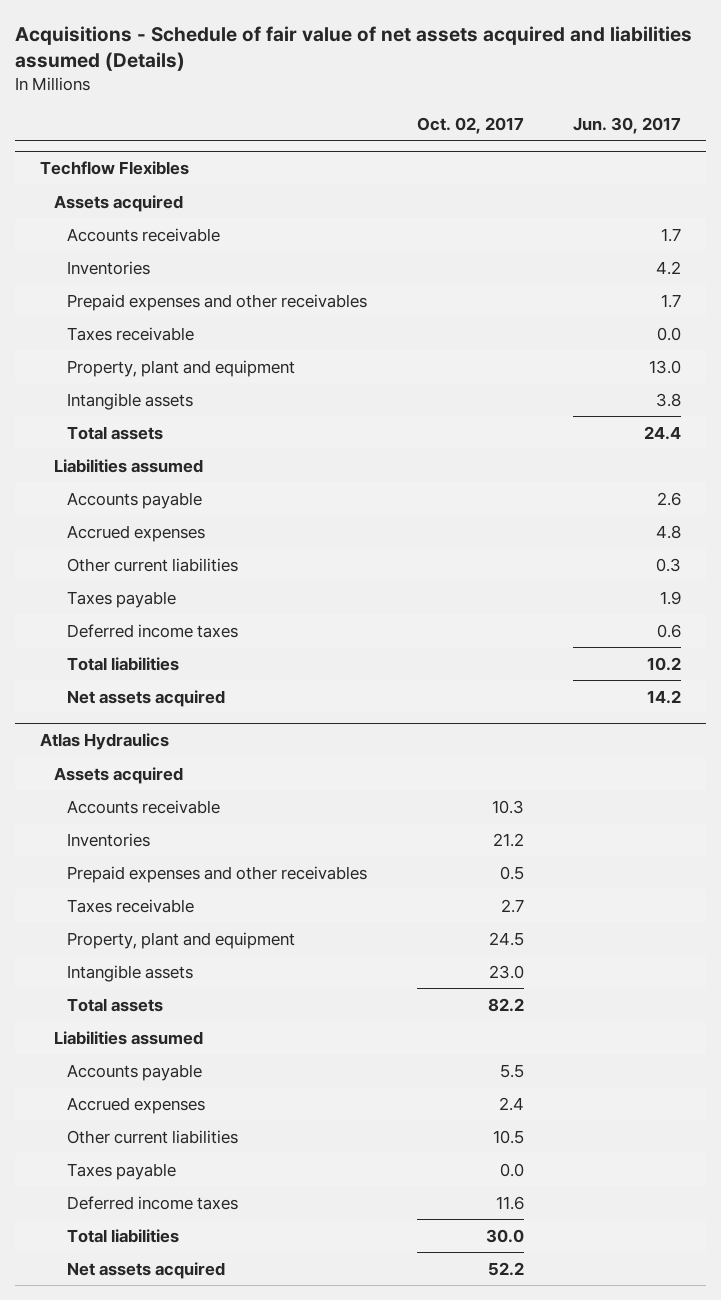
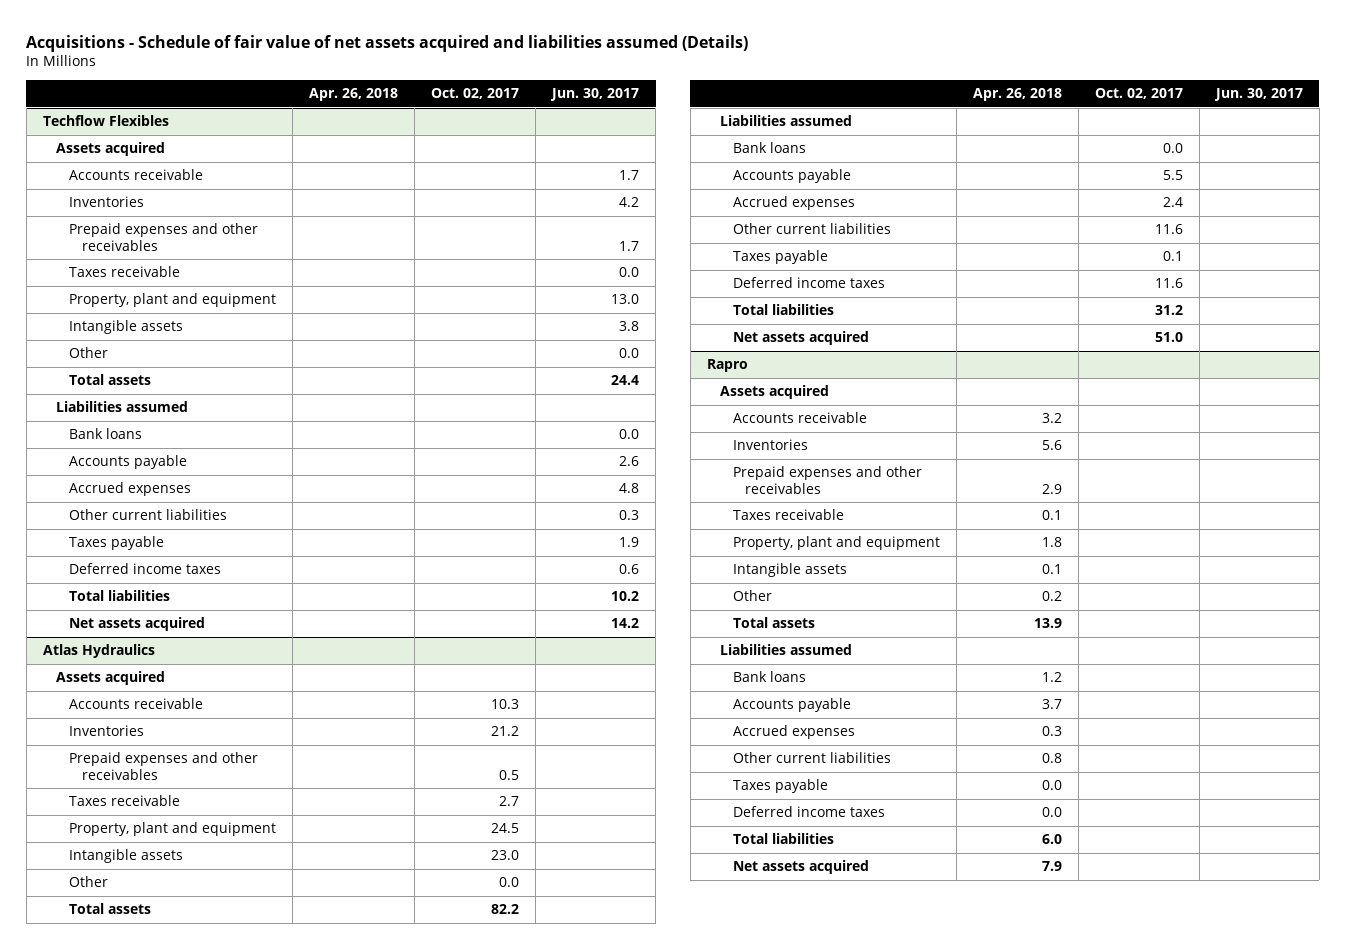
- | Oct. 02, 2017 | Jun. 30, 2017
+ | Apr. 26, 2018 | Oct. 02, 2017 | Jun. 30, 2017
@ Techflow Flexibles
+ Other | | | 0.0
+ Bank loans | | | 0.0
@ Atlas Hydraulics
+ Other | | 0.0 |
+ Bank loans | | 0.0 |
- Other current liabilities | 10.5 |
- Taxes payable | 0.0 |
+ Other current liabilities | | 11.6 |
+ Taxes payable | | 0.1 |
- Total liabilities | 30.0 |
- Net assets acquired | 52.2 |
+ Total liabilities | | 31.2 |
+ Net assets acquired | | 51.0 |
+ Rapro
+ Assets acquired
+ Accounts receivable | 3.2 | |
+ Inventories | 5.6 | |
+ Prepaid expenses and other receivables | 2.9 | |
+ Taxes receivable | 0.1 | |
+ Property, plant and equipment | 1.8 | |
+ Intangible assets | 0.1 | |
+ Other | 0.2 | |
+ Total assets | 13.9 | |
+ Liabilities assumed
+ Bank loans | 1.2 | |
+ Accounts payable | 3.7 | |
+ Accrued expenses | 0.3 | |
+ Other current liabilities | 0.8 | |
+ Taxes payable | 0.0 | |
+ Deferred income taxes | 0.0 | |
+ Total liabilities | 6.0 | |
+ Net assets acquired | 7.9 | |

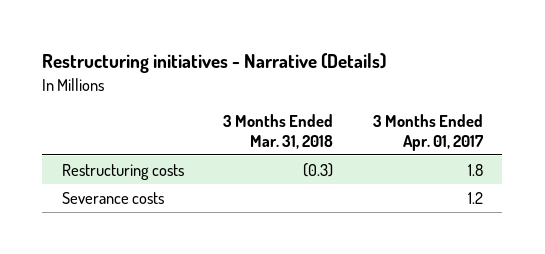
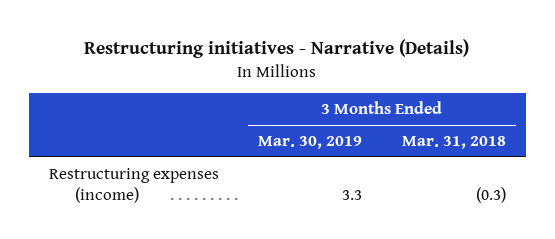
- | 3 Months Ended Mar. 31, 2018 | 3 Months Ended Apr. 01, 2017
+ | 3 Months Ended Mar. 30, 2019 | 3 Months Ended Mar. 31, 2018
- Restructuring costs | (0.3) | 1.8
- Severance costs | | 1.2
+ Restructuring expenses (income) | 3.3 | (0.3)

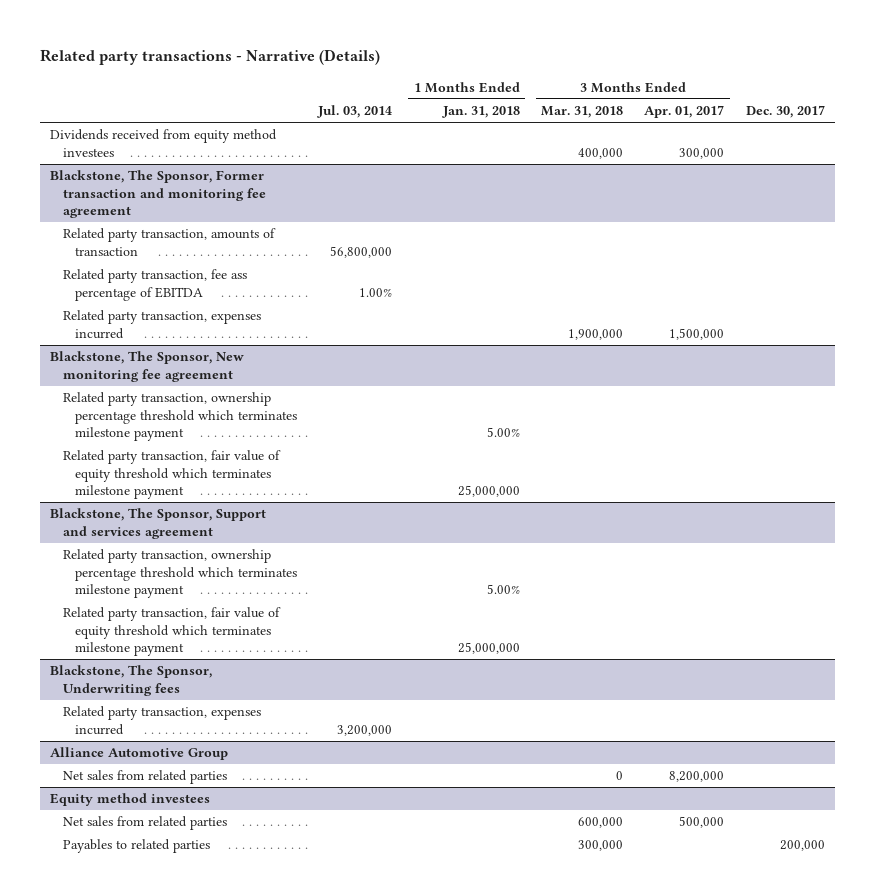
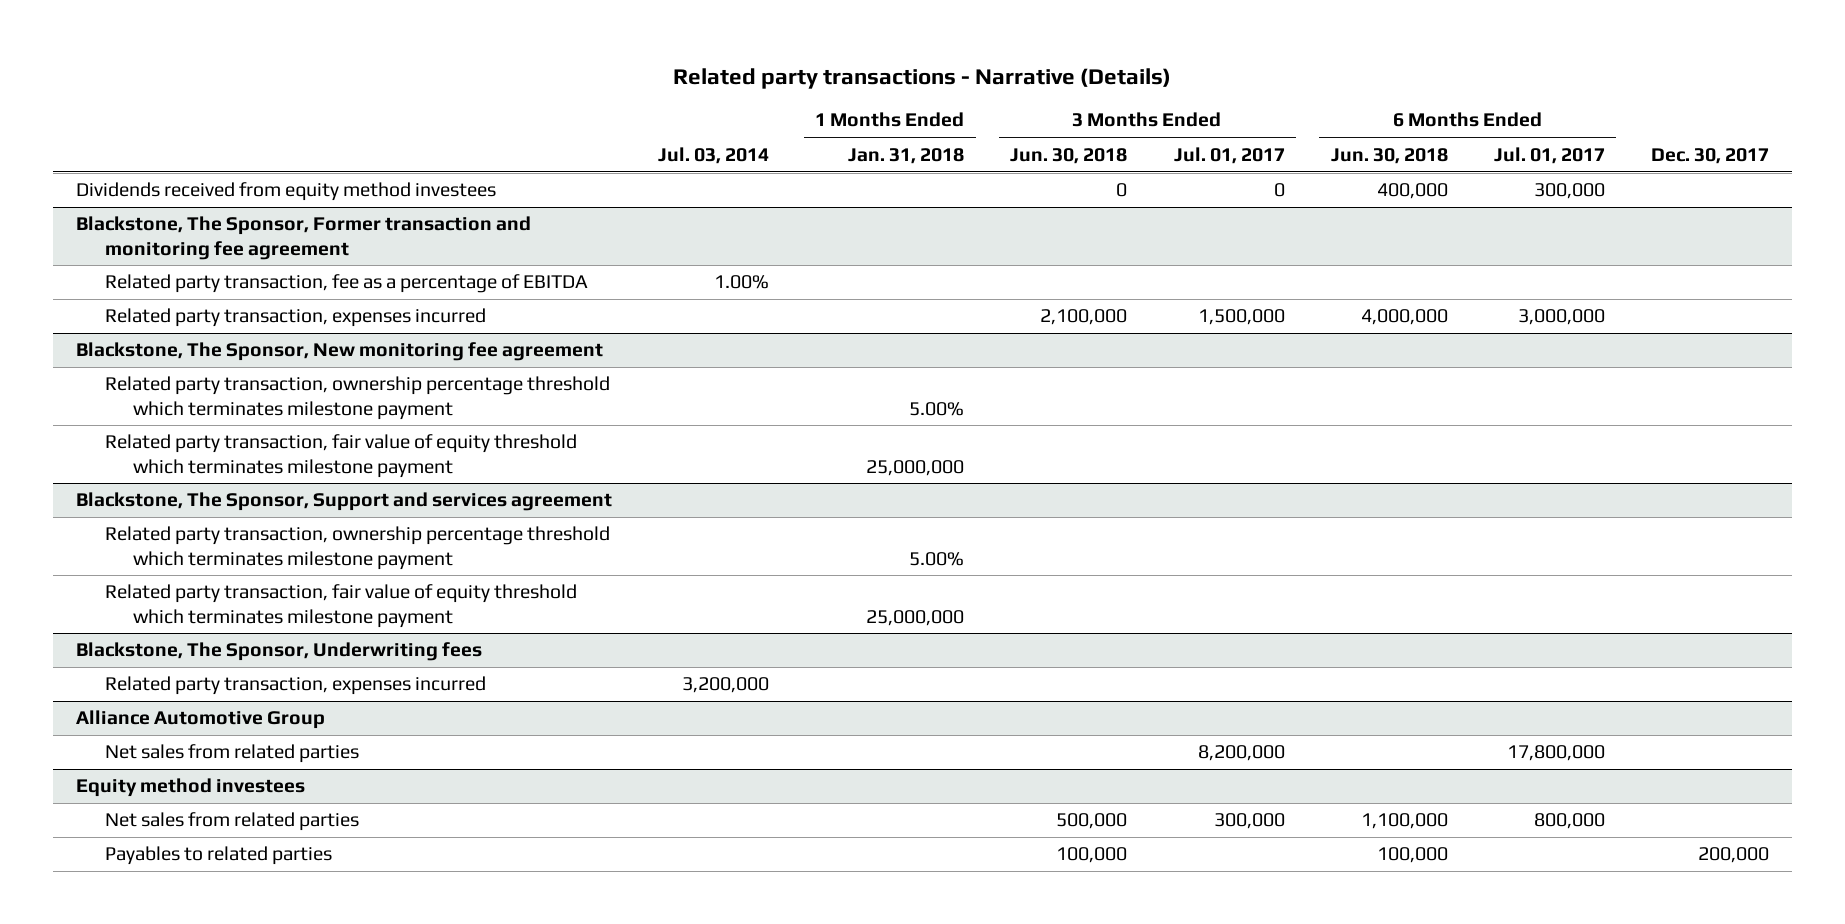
- | Jul. 03, 2014 | 1 Months Ended Jan. 31, 2018 | 3 Months Ended Mar. 31, 2018 | 3 Months Ended Apr. 01, 2017 | Dec. 30, 2017
+ | Jul. 03, 2014 | 1 Months Ended Jan. 31, 2018 | 3 Months Ended Jun. 30, 2018 | 3 Months Ended Jul. 01, 2017 | 6 Months Ended Jun. 30, 2018 | 6 Months Ended Jul. 01, 2017 | Dec. 30, 2017
@ Blackstone, The Sponsor, Former transaction and monitoring fee agreement
- Related party transaction, amounts of transaction | 56,800,000 | | | |
- Related party transaction, fee ass percentage of EBITDA | 1.00% | | | |
+ Related party transaction, fee as a percentage of EBITDA | 1.00% | | | | | |

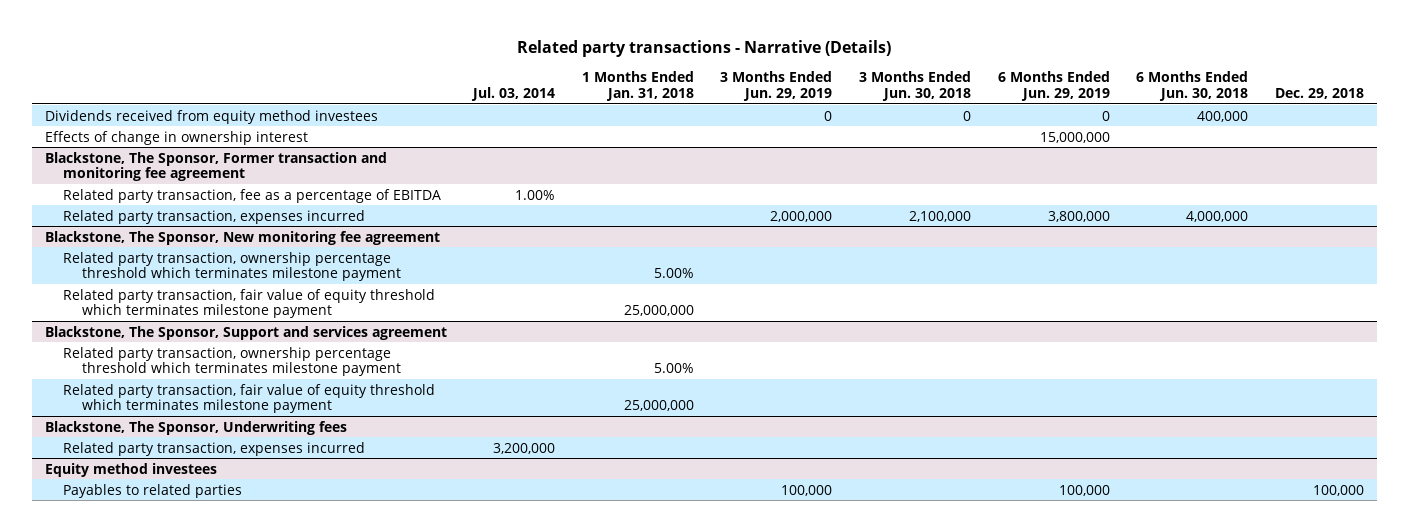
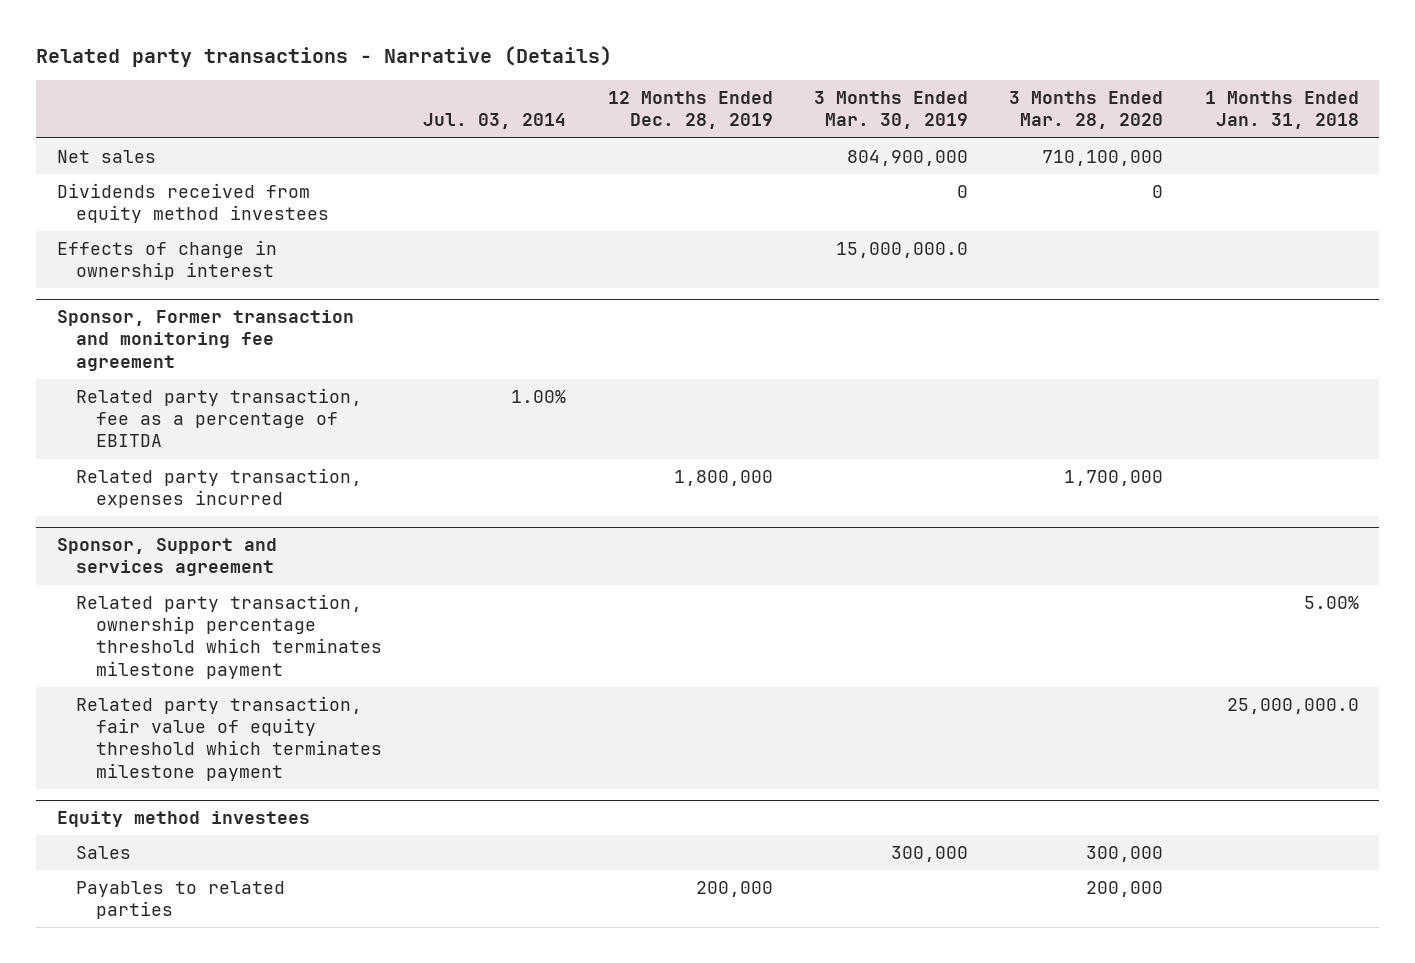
- | Jul. 03, 2014 | 1 Months Ended Jan. 31, 2018 | 3 Months Ended Jun. 29, 2019 | 3 Months Ended Jun. 30, 2018 | 6 Months Ended Jun. 29, 2019 | 6 Months Ended Jun. 30, 2018 | Dec. 29, 2018
+ | Jul. 03, 2014 | 12 Months Ended Dec. 28, 2019 | 3 Months Ended Mar. 30, 2019 | 3 Months Ended Mar. 28, 2020 | 1 Months Ended Jan. 31, 2018
+ Net sales | | | 804,900,000 | 710,100,000 |
- Blackstone, The Sponsor, Former transaction and monitoring fee agreement
+ Sponsor, Former transaction and monitoring fee agreement
- Blackstone, The Sponsor, New monitoring fee agreement
- Related party transaction, ownership percentage threshold which terminates milestone payment | | 5.00% | | | | |
- Related party transaction, fair value of equity threshold which terminates milestone payment | | 25,000,000 | | | | |
- Blackstone, The Sponsor, Support and services agreement
+ Sponsor, Support and services agreement
- Related party transaction, fair value of equity threshold which terminates milestone payment | | 25,000,000 | | | | |
- Blackstone, The Sponsor, Underwriting fees
- Related party transaction, expenses incurred | 3,200,000 | | | | | |
+ Related party transaction, fair value of equity threshold which terminates milestone payment | | | | | 25,000,000.0
@ Equity method investees
+ Sales | | | 300,000 | 300,000 |

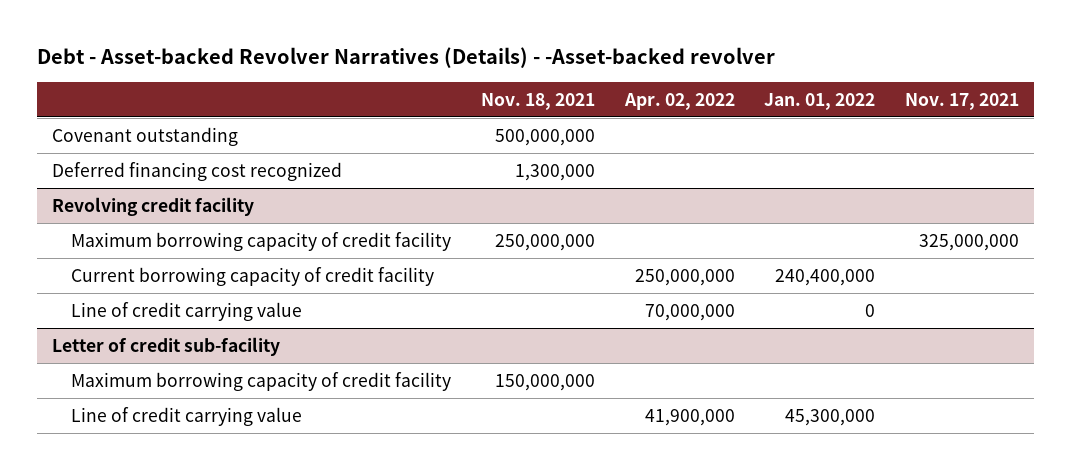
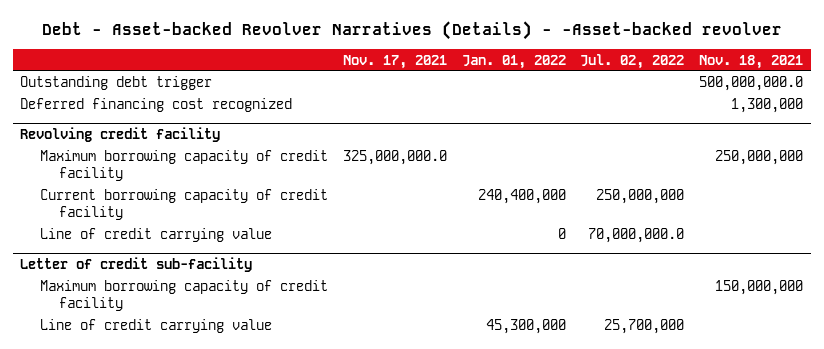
- | Nov. 18, 2021 | Apr. 02, 2022 | Jan. 01, 2022 | Nov. 17, 2021
+ | Nov. 17, 2021 | Jan. 01, 2022 | Jul. 02, 2022 | Nov. 18, 2021
- Covenant outstanding | 500,000,000 | | |
+ Outstanding debt trigger | | | | 500,000,000.0
@ Revolving credit facility
- Maximum borrowing capacity of credit facility | 250,000,000 | | | 325,000,000
+ Maximum borrowing capacity of credit facility | 325,000,000.0 | | | 250,000,000

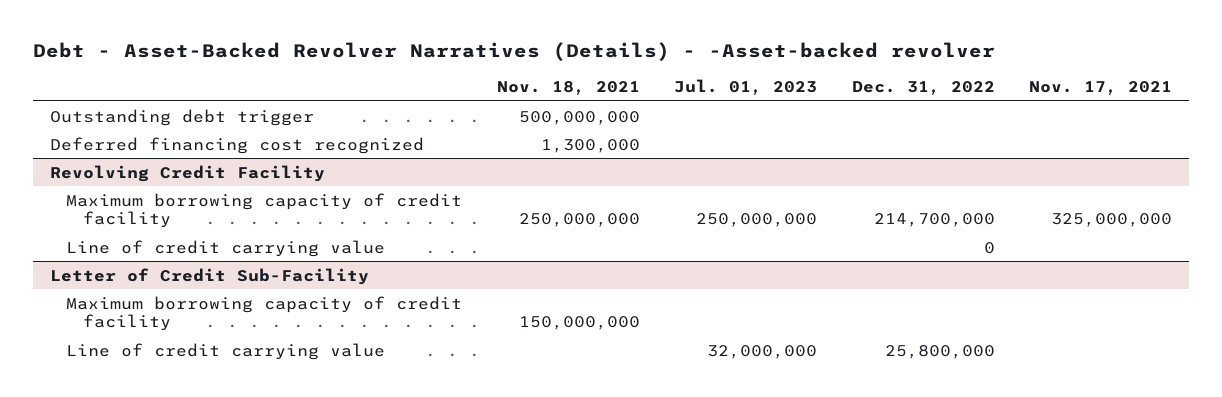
- Debt - Asset-backed Revolver Narratives (Details) - -Asset-backed revolver
+ Debt - Asset-Backed Revolver Narratives (Details) - -Asset-backed revolver
- | Nov. 17, 2021 | Jan. 01, 2022 | Jul. 02, 2022 | Nov. 18, 2021
+ | Nov. 18, 2021 | Jul. 01, 2023 | Dec. 31, 2022 | Nov. 17, 2021
- Outstanding debt trigger | | | | 500,000,000.0
+ Outstanding debt trigger | 500,000,000 | | |
- Revolving credit facility
- Maximum borrowing capacity of credit facility | 325,000,000.0 | | | 250,000,000
- Current borrowing capacity of credit facility | | 240,400,000 | 250,000,000 |
+ Revolving Credit Facility
+ Maximum borrowing capacity of credit facility | 250,000,000 | 250,000,000 | 214,700,000 | 325,000,000
- Letter of credit sub-facility
+ Letter of Credit Sub-Facility

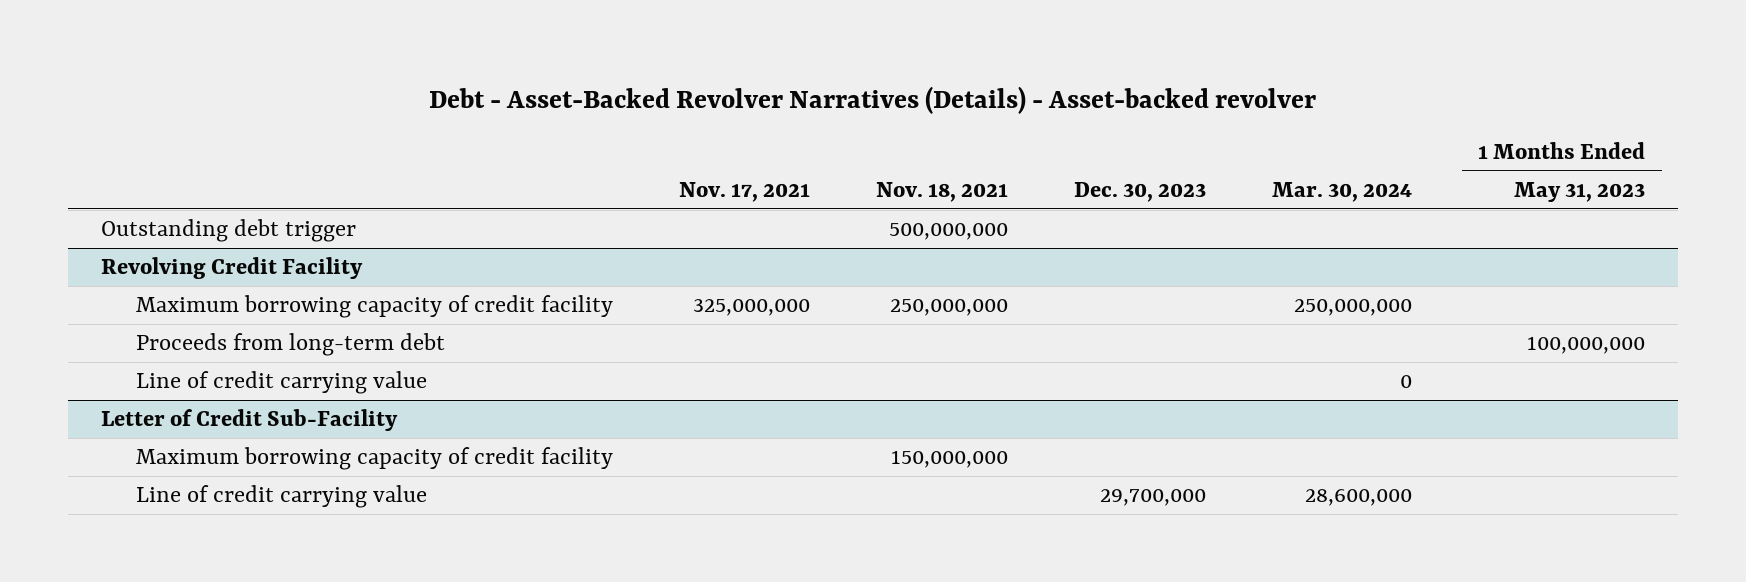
- Debt - Asset-Backed Revolver Narratives (Details) - -Asset-backed revolver
+ Debt - Asset-Backed Revolver Narratives (Details) - Asset-backed revolver
- | Nov. 18, 2021 | Jul. 01, 2023 | Dec. 31, 2022 | Nov. 17, 2021
+ | Nov. 17, 2021 | Nov. 18, 2021 | Dec. 30, 2023 | Mar. 30, 2024 | 1 Months Ended May 31, 2023
- Deferred financing cost recognized | 1,300,000 | | |
@ Revolving Credit Facility
+ Proceeds from long-term debt | | | | | 100,000,000

